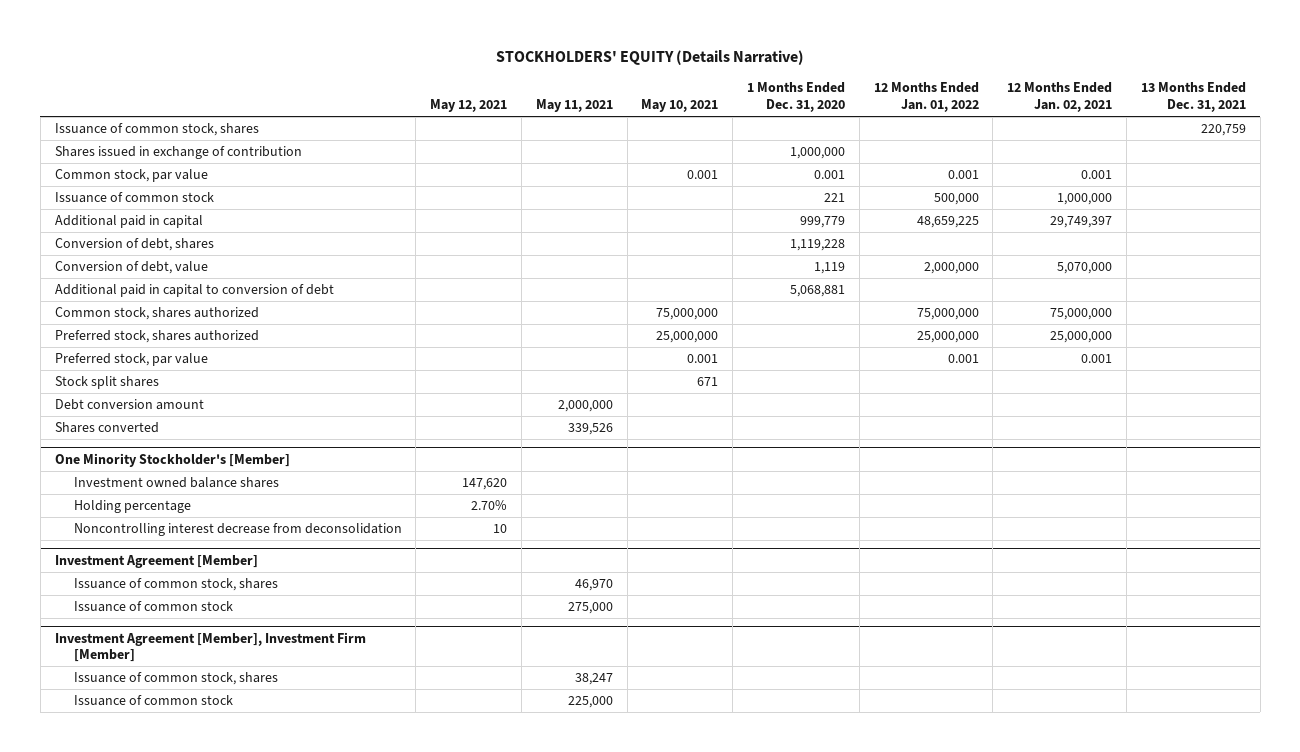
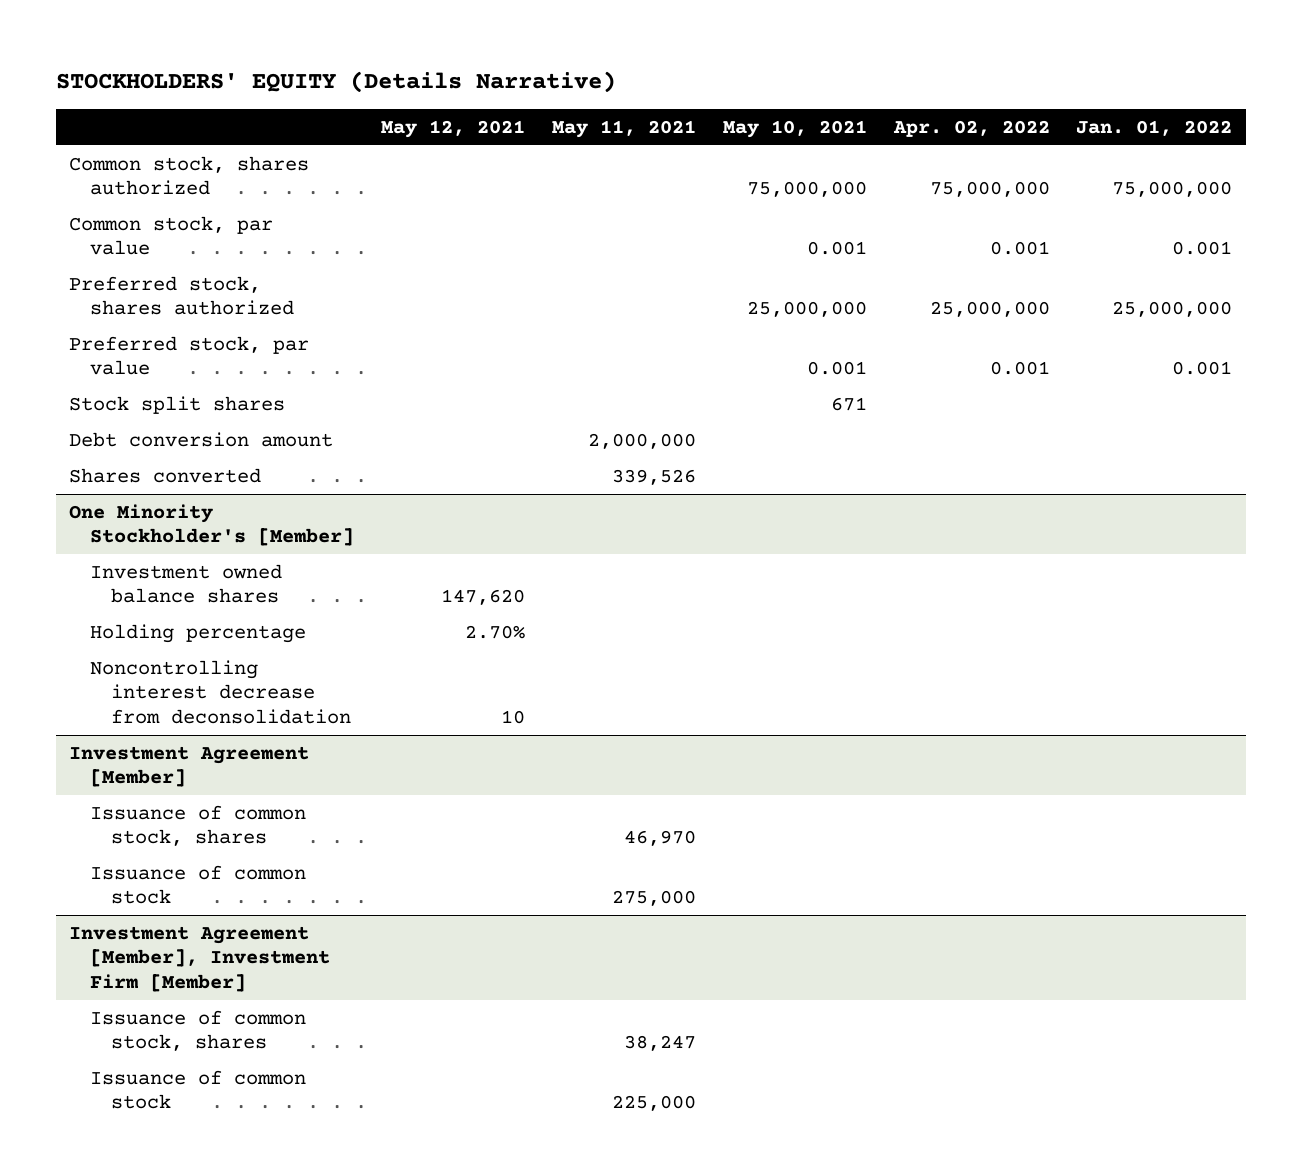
- | May 12, 2021 | May 11, 2021 | May 10, 2021 | 1 Months Ended Dec. 31, 2020 | 12 Months Ended Jan. 01, 2022 | 12 Months Ended Jan. 02, 2021 | 13 Months Ended Dec. 31, 2021
+ | May 12, 2021 | May 11, 2021 | May 10, 2021 | Apr. 02, 2022 | Jan. 01, 2022
- Issuance of common stock, shares | | | | | | | 220,759
- Shares issued in exchange of contribution | | | | 1,000,000 | | |
- Issuance of common stock | | | | 221 | 500,000 | 1,000,000 |
- Additional paid in capital | | | | 999,779 | 48,659,225 | 29,749,397 |
- Conversion of debt, shares | | | | 1,119,228 | | |
- Conversion of debt, value | | | | 1,119 | 2,000,000 | 5,070,000 |
- Additional paid in capital to conversion of debt | | | | 5,068,881 | | |
moved down: Common stock, par value | | | 0.001 | 0.001 | 0.001

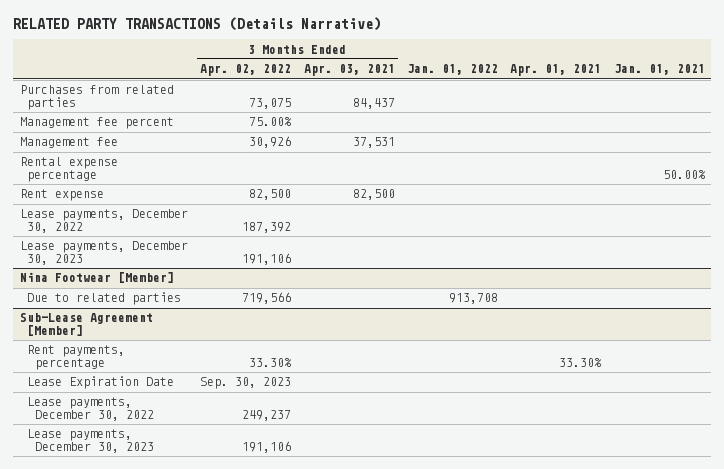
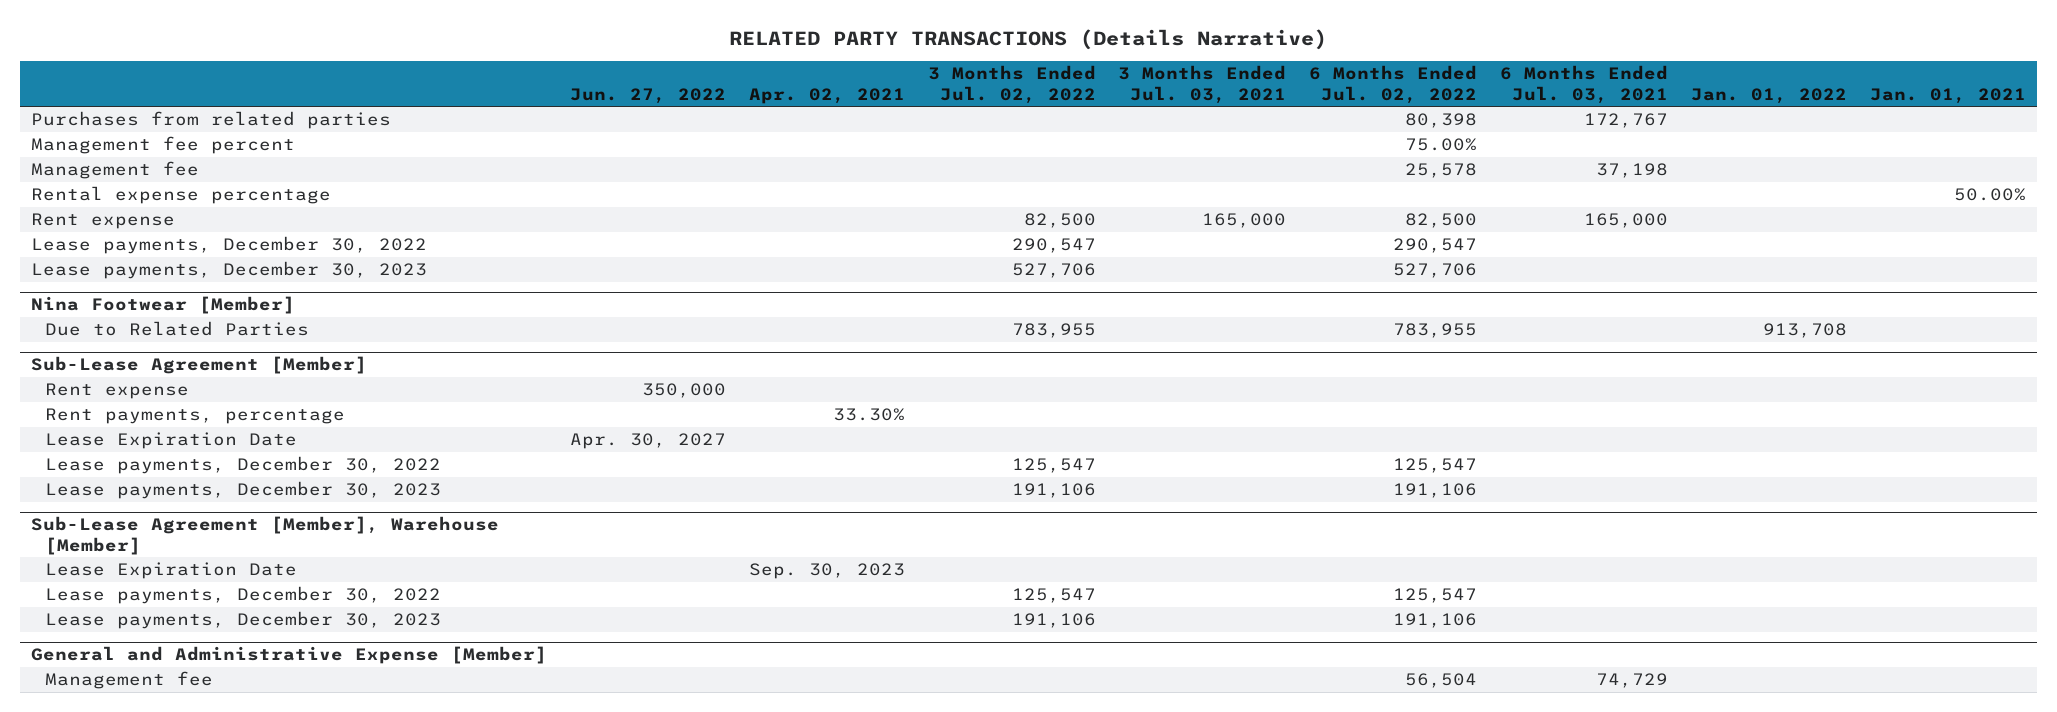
- | 3 Months Ended Apr. 02, 2022 | 3 Months Ended Apr. 03, 2021 | Jan. 01, 2022 | Apr. 01, 2021 | Jan. 01, 2021
+ | Jun. 27, 2022 | Apr. 02, 2021 | 3 Months Ended Jul. 02, 2022 | 3 Months Ended Jul. 03, 2021 | 6 Months Ended Jul. 02, 2022 | 6 Months Ended Jul. 03, 2021 | Jan. 01, 2022 | Jan. 01, 2021
@ Nina Footwear [Member]
- Due to related parties | 719,566 | | 913,708 | |
+ Due to Related Parties | | | 783,955 | | 783,955 | | 913,708 |
@ Sub-Lease Agreement [Member]
+ Rent expense | 350,000 | | | | | | |
+ Sub-Lease Agreement [Member], Warehouse [Member]
+ Lease Expiration Date | | Sep. 30, 2023 | | | | | |
+ Lease payments, December 30, 2022 | | | 125,547 | | 125,547 | | |
+ Lease payments, December 30, 2023 | | | 191,106 | | 191,106 | | |
+ General and Administrative Expense [Member]
+ Management fee | | | | | 56,504 | 74,729 | |

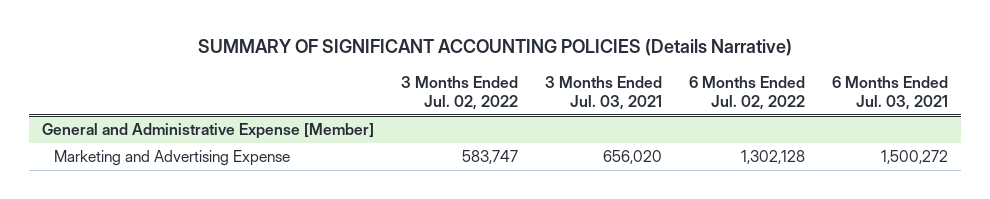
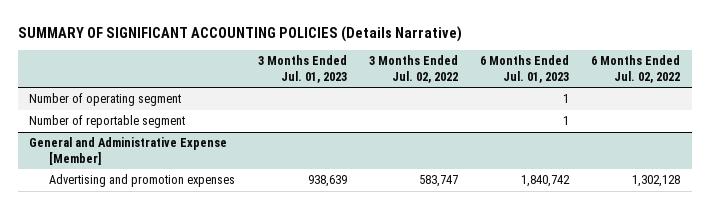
- | 3 Months Ended Jul. 02, 2022 | 3 Months Ended Jul. 03, 2021 | 6 Months Ended Jul. 02, 2022 | 6 Months Ended Jul. 03, 2021
+ | 3 Months Ended Jul. 01, 2023 | 3 Months Ended Jul. 02, 2022 | 6 Months Ended Jul. 01, 2023 | 6 Months Ended Jul. 02, 2022
+ Number of operating segment | | | 1 |
+ Number of reportable segment | | | 1 |
@ General and Administrative Expense [Member]
- Marketing and Advertising Expense | 583,747 | 656,020 | 1,302,128 | 1,500,272
+ Advertising and promotion expenses | 938,639 | 583,747 | 1,840,742 | 1,302,128

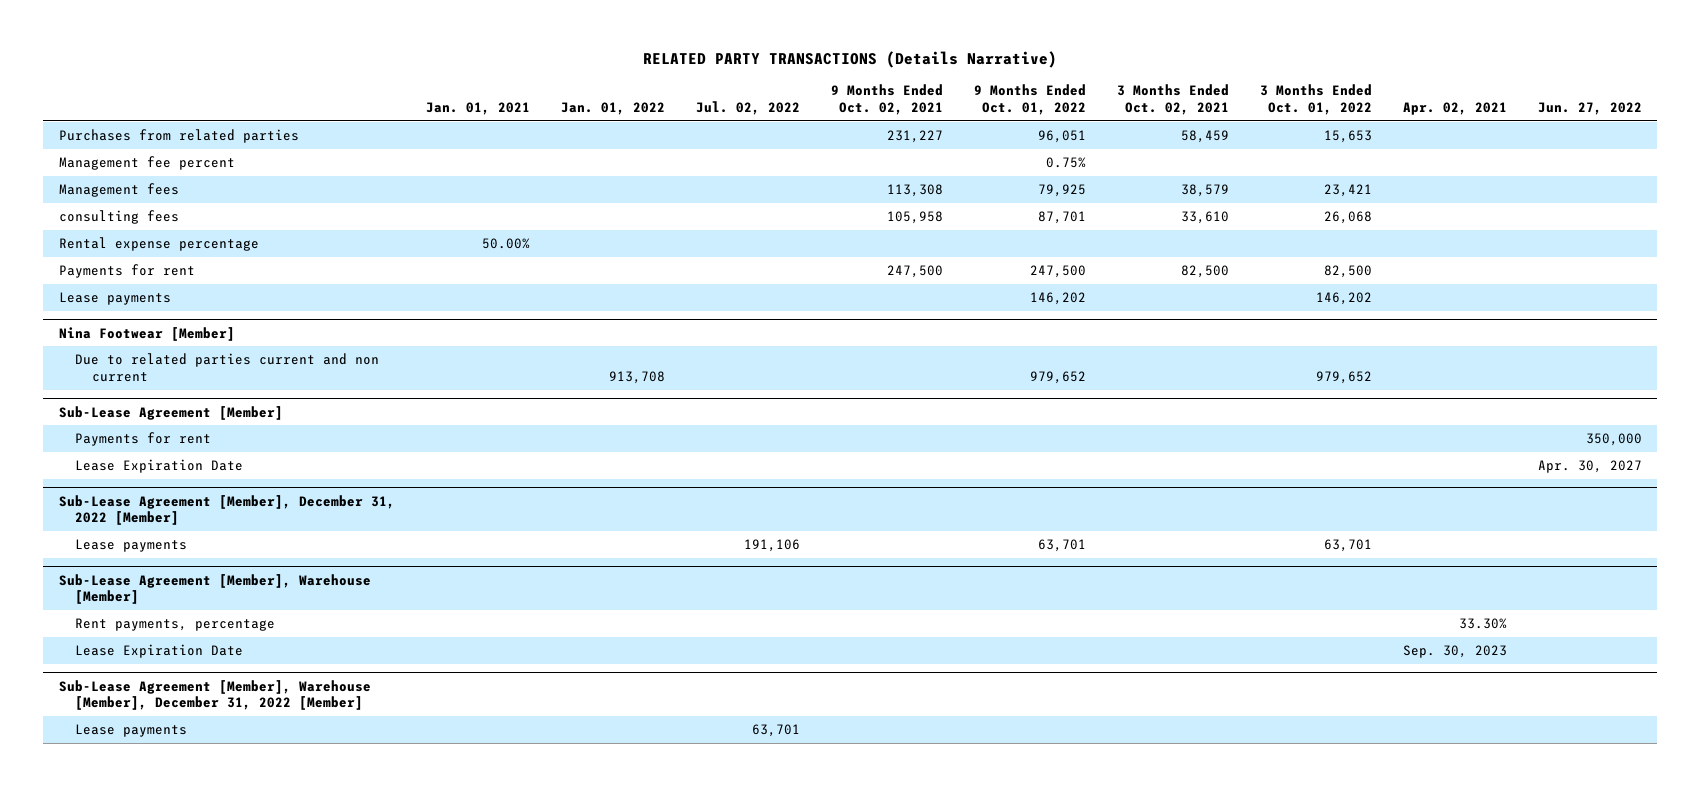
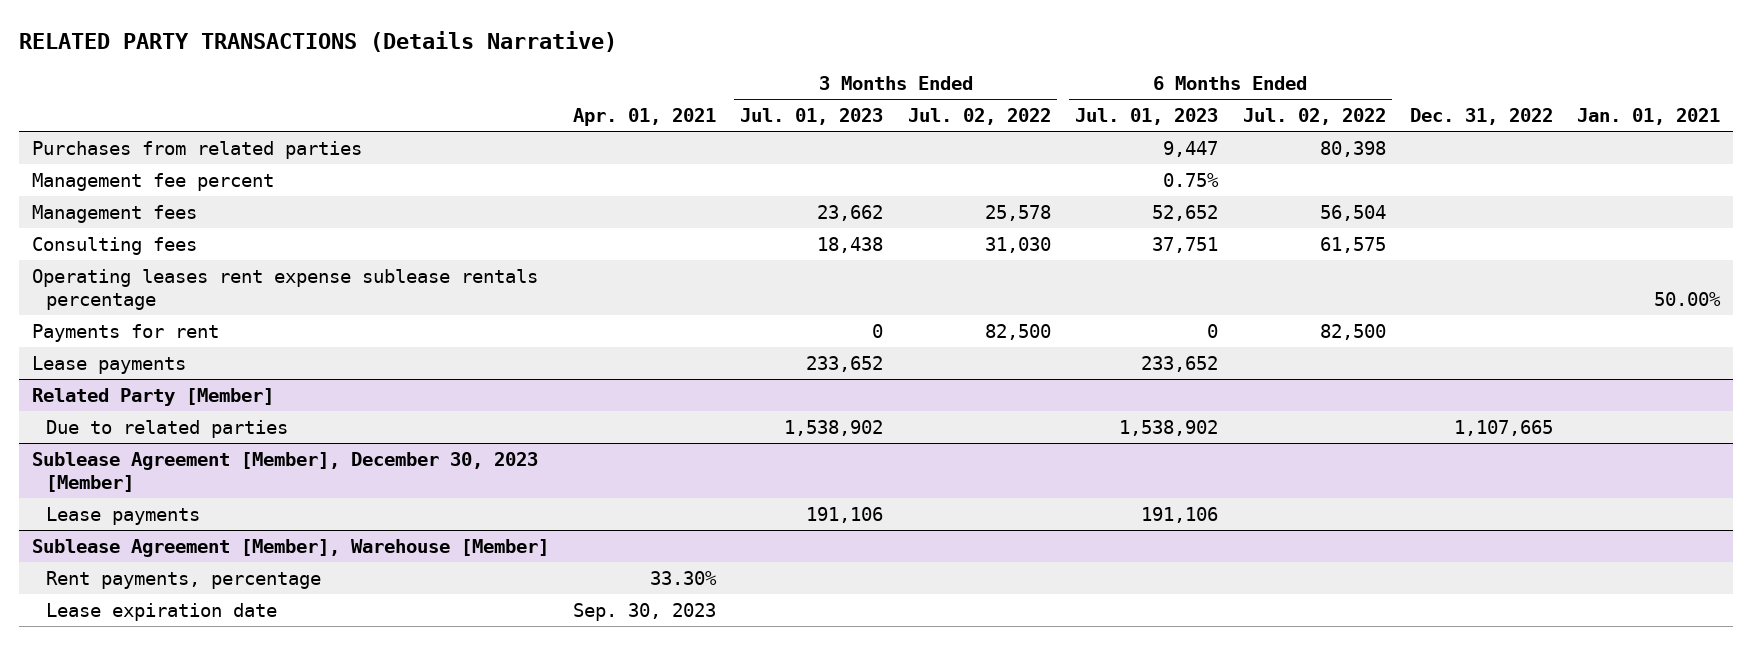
- | Jan. 01, 2021 | Jan. 01, 2022 | Jul. 02, 2022 | 9 Months Ended Oct. 02, 2021 | 9 Months Ended Oct. 01, 2022 | 3 Months Ended Oct. 02, 2021 | 3 Months Ended Oct. 01, 2022 | Apr. 02, 2021 | Jun. 27, 2022
+ | Apr. 01, 2021 | 3 Months Ended Jul. 01, 2023 | 3 Months Ended Jul. 02, 2022 | 6 Months Ended Jul. 01, 2023 | 6 Months Ended Jul. 02, 2022 | Dec. 31, 2022 | Jan. 01, 2021
- consulting fees | | | | 105,958 | 87,701 | 33,610 | 26,068 | |
- Rental expense percentage | 50.00% | | | | | | | |
+ Consulting fees | | 18,438 | 31,030 | 37,751 | 61,575 | |
+ Operating leases rent expense sublease rentals percentage | | | | | | | 50.00%
- Nina Footwear [Member]
- Due to related parties current and non current | | 913,708 | | | 979,652 | | 979,652 | |
- Sub-Lease Agreement [Member]
- Payments for rent | | | | | | | | | 350,000
- Lease Expiration Date | | | | | | | | | Apr. 30, 2027
- Sub-Lease Agreement [Member], December 31, 2022 [Member]
- Lease payments | | | 191,106 | | 63,701 | | 63,701 | |
- Sub-Lease Agreement [Member], Warehouse [Member]
- Rent payments, percentage | | | | | | | | 33.30% |
- Lease Expiration Date | | | | | | | | Sep. 30, 2023 |
- Sub-Lease Agreement [Member], Warehouse [Member], December 31, 2022 [Member]
- Lease payments | | | 63,701 | | | | | |
+ Related Party [Member]
+ Due to related parties | | 1,538,902 | | 1,538,902 | | 1,107,665 |
+ Sublease Agreement [Member], December 30, 2023 [Member]
+ Lease payments | | 191,106 | | 191,106 | | |
+ Sublease Agreement [Member], Warehouse [Member]
+ Rent payments, percentage | 33.30% | | | | | |
+ Lease expiration date | Sep. 30, 2023 | | | | | |

